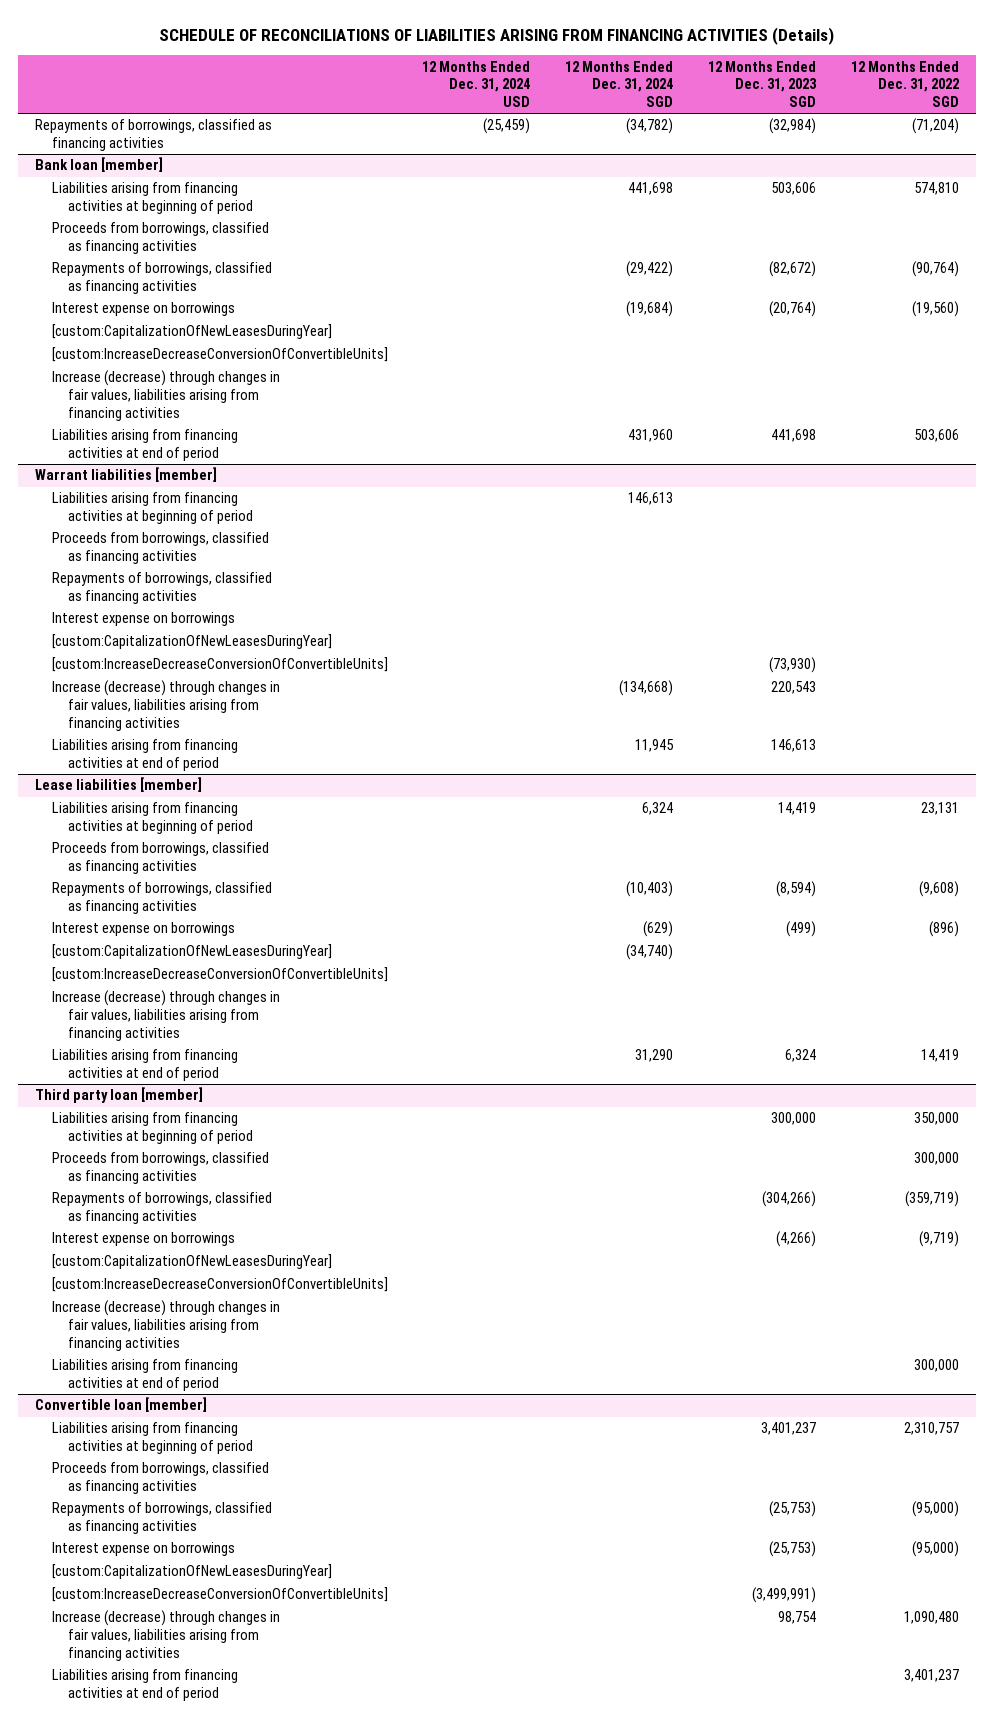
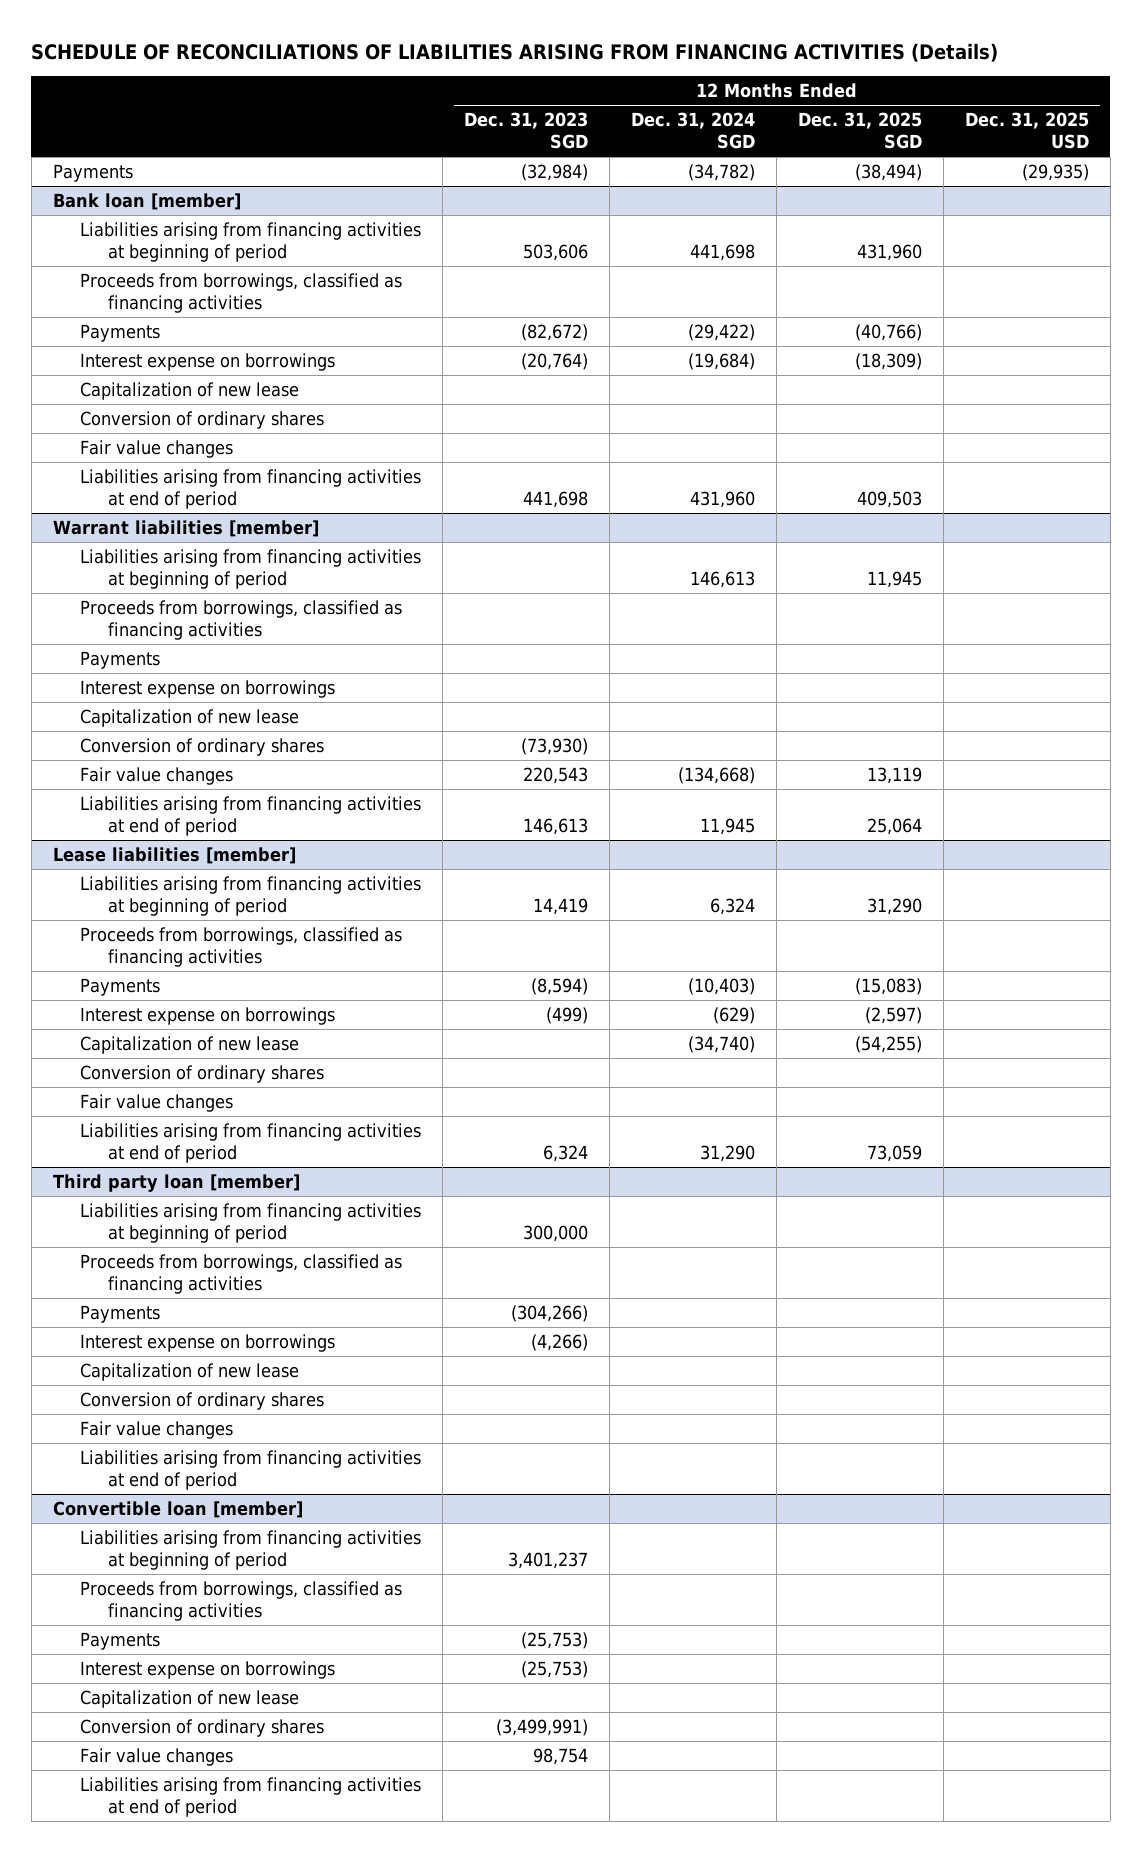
- | 12 Months Ended Dec. 31, 2024 USD | 12 Months Ended Dec. 31, 2024 SGD | 12 Months Ended Dec. 31, 2023 SGD | 12 Months Ended Dec. 31, 2022 SGD
+ | 12 Months Ended Dec. 31, 2023 SGD | 12 Months Ended Dec. 31, 2024 SGD | 12 Months Ended Dec. 31, 2025 SGD | 12 Months Ended Dec. 31, 2025 USD
- Repayments of borrowings, classified as financing activities | (25,459) | (34,782) | (32,984) | (71,204)
+ Payments | (32,984) | (34,782) | (38,494) | (29,935)
@ Bank loan [member]
- Repayments of borrowings, classified as financing activities | | (29,422) | (82,672) | (90,764)
+ Payments | (82,672) | (29,422) | (40,766) |
- [custom:CapitalizationOfNewLeasesDuringYear]
- [custom:IncreaseDecreaseConversionOfConvertibleUnits]
- Increase (decrease) through changes in fair values, liabilities arising from financing activities
+ Capitalization of new lease
+ Conversion of ordinary shares
+ Fair value changes
@ Warrant liabilities [member]
- Repayments of borrowings, classified as financing activities
+ Payments
- [custom:CapitalizationOfNewLeasesDuringYear]
- [custom:IncreaseDecreaseConversionOfConvertibleUnits] | | | (73,930) |
- Increase (decrease) through changes in fair values, liabilities arising from financing activities | | (134,668) | 220,543 |
+ Capitalization of new lease
+ Conversion of ordinary shares | (73,930) | | |
+ Fair value changes | 220,543 | (134,668) | 13,119 |
@ Lease liabilities [member]
- Repayments of borrowings, classified as financing activities | | (10,403) | (8,594) | (9,608)
+ Payments | (8,594) | (10,403) | (15,083) |
- [custom:CapitalizationOfNewLeasesDuringYear] | | (34,740) | |
- [custom:IncreaseDecreaseConversionOfConvertibleUnits]
- Increase (decrease) through changes in fair values, liabilities arising from financing activities
+ Capitalization of new lease | | (34,740) | (54,255) |
+ Conversion of ordinary shares
+ Fair value changes
@ Third party loan [member]
- Repayments of borrowings, classified as financing activities | | | (304,266) | (359,719)
+ Payments | (304,266) | | |
- [custom:CapitalizationOfNewLeasesDuringYear]
- [custom:IncreaseDecreaseConversionOfConvertibleUnits]
- Increase (decrease) through changes in fair values, liabilities arising from financing activities
+ Capitalization of new lease
+ Conversion of ordinary shares
+ Fair value changes
@ Convertible loan [member]
- Repayments of borrowings, classified as financing activities | | | (25,753) | (95,000)
+ Payments | (25,753) | | |
- [custom:CapitalizationOfNewLeasesDuringYear]
- [custom:IncreaseDecreaseConversionOfConvertibleUnits] | | | (3,499,991) |
- Increase (decrease) through changes in fair values, liabilities arising from financing activities | | | 98,754 | 1,090,480
+ Capitalization of new lease
+ Conversion of ordinary shares | (3,499,991) | | |
+ Fair value changes | 98,754 | | |

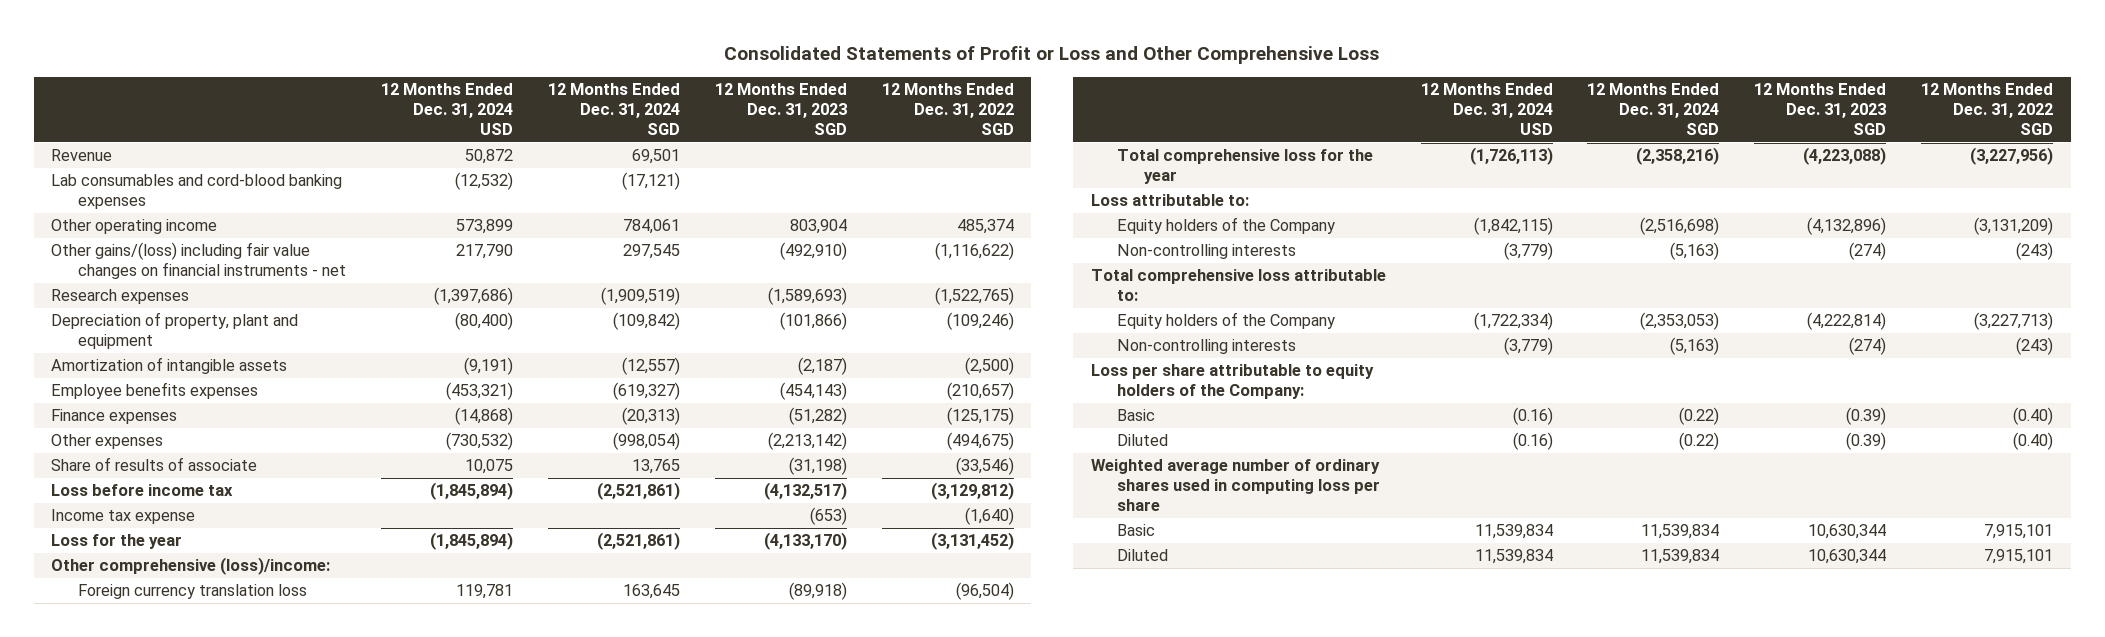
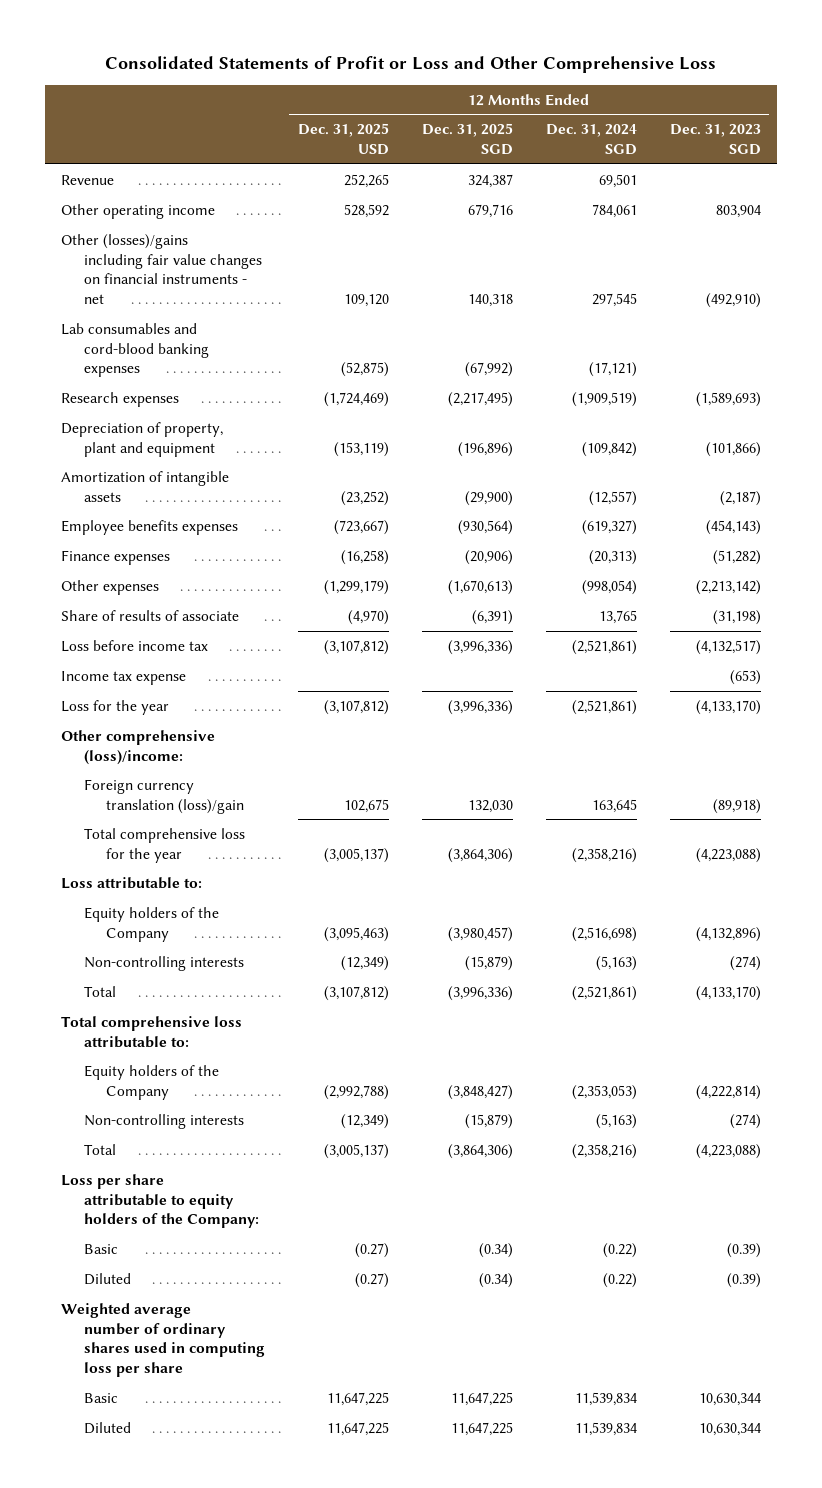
- | 12 Months Ended Dec. 31, 2024 USD | 12 Months Ended Dec. 31, 2024 SGD | 12 Months Ended Dec. 31, 2023 SGD | 12 Months Ended Dec. 31, 2022 SGD
+ | 12 Months Ended Dec. 31, 2025 USD | 12 Months Ended Dec. 31, 2025 SGD | 12 Months Ended Dec. 31, 2024 SGD | 12 Months Ended Dec. 31, 2023 SGD
- Other gains/(loss) including fair value changes on financial instruments - net | 217,790 | 297,545 | (492,910) | (1,116,622)
+ Other (losses)/gains including fair value changes on financial instruments - net | 109,120 | 140,318 | 297,545 | (492,910)
moved down: Lab consumables and cord-blood banking expenses | (52,875) | (67,992) | (17,121) |
- Foreign currency translation loss | 119,781 | 163,645 | (89,918) | (96,504)
+ Foreign currency translation (loss)/gain | 102,675 | 132,030 | 163,645 | (89,918)
+ Total | (3,107,812) | (3,996,336) | (2,521,861) | (4,133,170)
+ Total | (3,005,137) | (3,864,306) | (2,358,216) | (4,223,088)

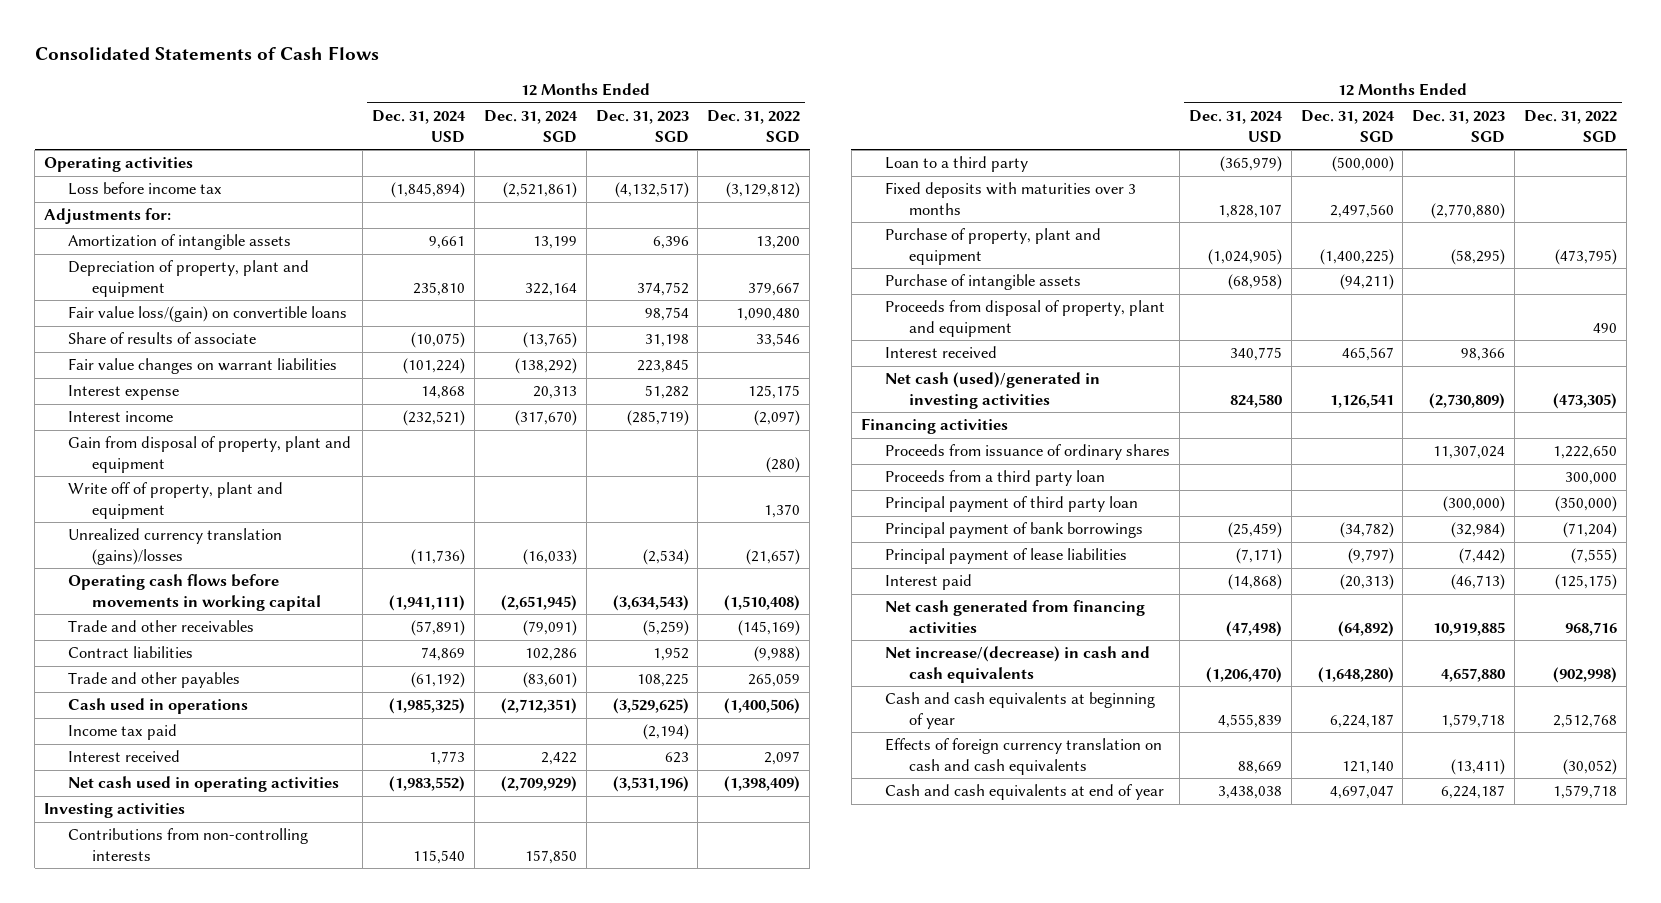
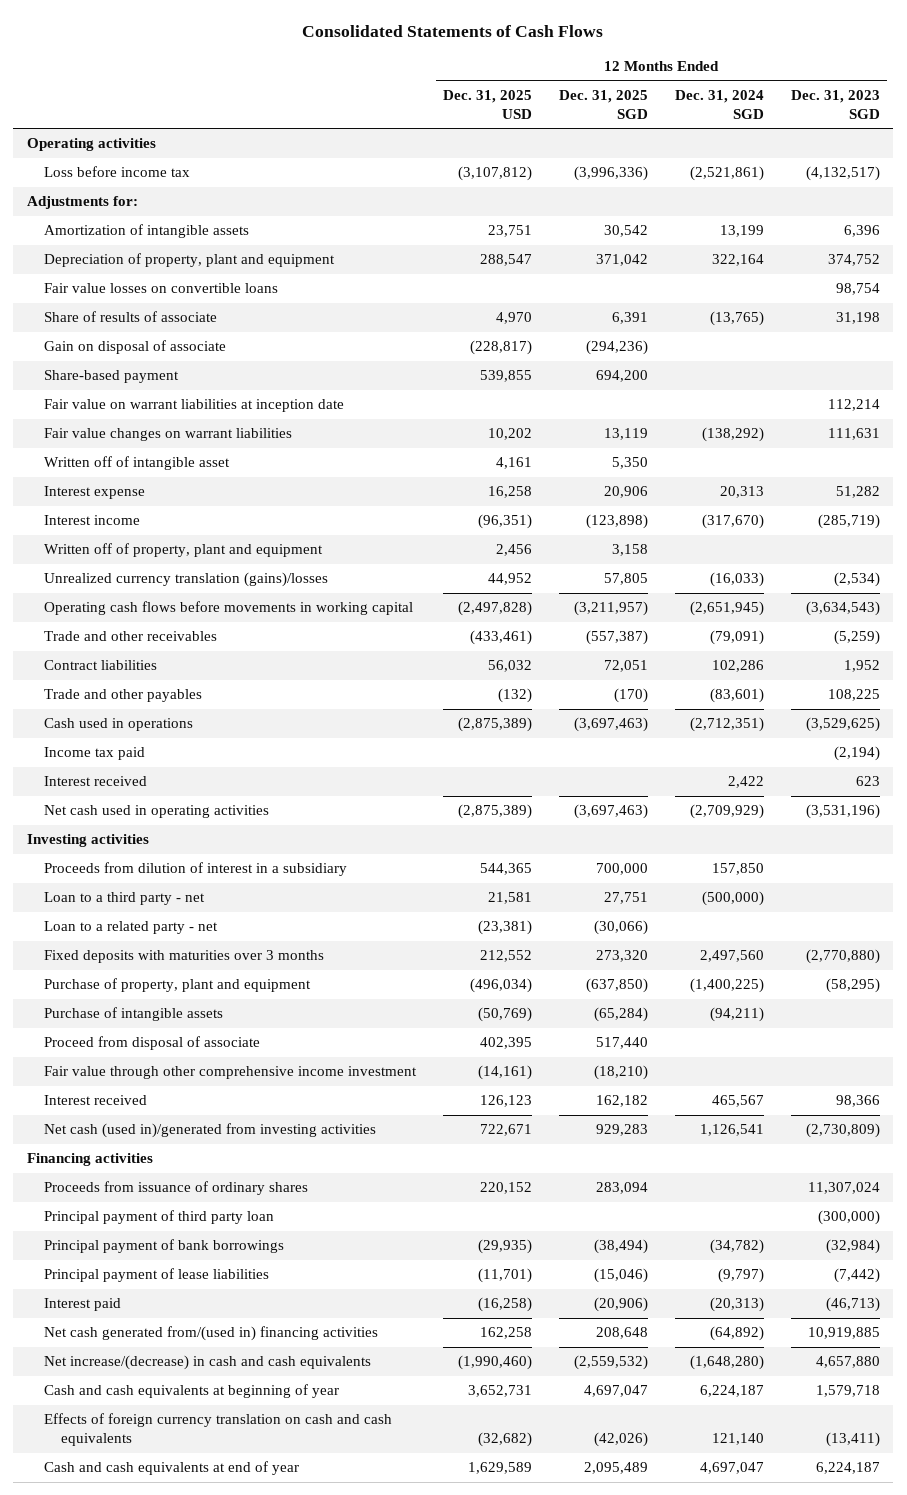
- | 12 Months Ended Dec. 31, 2024 USD | 12 Months Ended Dec. 31, 2024 SGD | 12 Months Ended Dec. 31, 2023 SGD | 12 Months Ended Dec. 31, 2022 SGD
+ | 12 Months Ended Dec. 31, 2025 USD | 12 Months Ended Dec. 31, 2025 SGD | 12 Months Ended Dec. 31, 2024 SGD | 12 Months Ended Dec. 31, 2023 SGD
- Fair value loss/(gain) on convertible loans | | | 98,754 | 1,090,480
+ Fair value losses on convertible loans | | | | 98,754
- Fair value changes on warrant liabilities | (101,224) | (138,292) | 223,845 |
+ Gain on disposal of associate | (228,817) | (294,236) | |
+ Share-based payment | 539,855 | 694,200 | |
+ Fair value on warrant liabilities at inception date | | | | 112,214
+ Fair value changes on warrant liabilities | 10,202 | 13,119 | (138,292) | 111,631
+ Written off of intangible asset | 4,161 | 5,350 | |
- Gain from disposal of property, plant and equipment | | | | (280)
- Write off of property, plant and equipment | | | | 1,370
+ Written off of property, plant and equipment | 2,456 | 3,158 | |
- Contributions from non-controlling interests | 115,540 | 157,850 | |
- Loan to a third party | (365,979) | (500,000) | |
+ Proceeds from dilution of interest in a subsidiary | 544,365 | 700,000 | 157,850 |
+ Loan to a third party - net | 21,581 | 27,751 | (500,000) |
+ Loan to a related party - net | (23,381) | (30,066) | |
- Proceeds from disposal of property, plant and equipment | | | | 490
+ Proceed from disposal of associate | 402,395 | 517,440 | |
+ Fair value through other comprehensive income investment | (14,161) | (18,210) | |
- Net cash (used)/generated in investing activities | 824,580 | 1,126,541 | (2,730,809) | (473,305)
+ Net cash (used in)/generated from investing activities | 722,671 | 929,283 | 1,126,541 | (2,730,809)
- Proceeds from a third party loan | | | | 300,000
- Net cash generated from financing activities | (47,498) | (64,892) | 10,919,885 | 968,716
+ Net cash generated from/(used in) financing activities | 162,258 | 208,648 | (64,892) | 10,919,885

